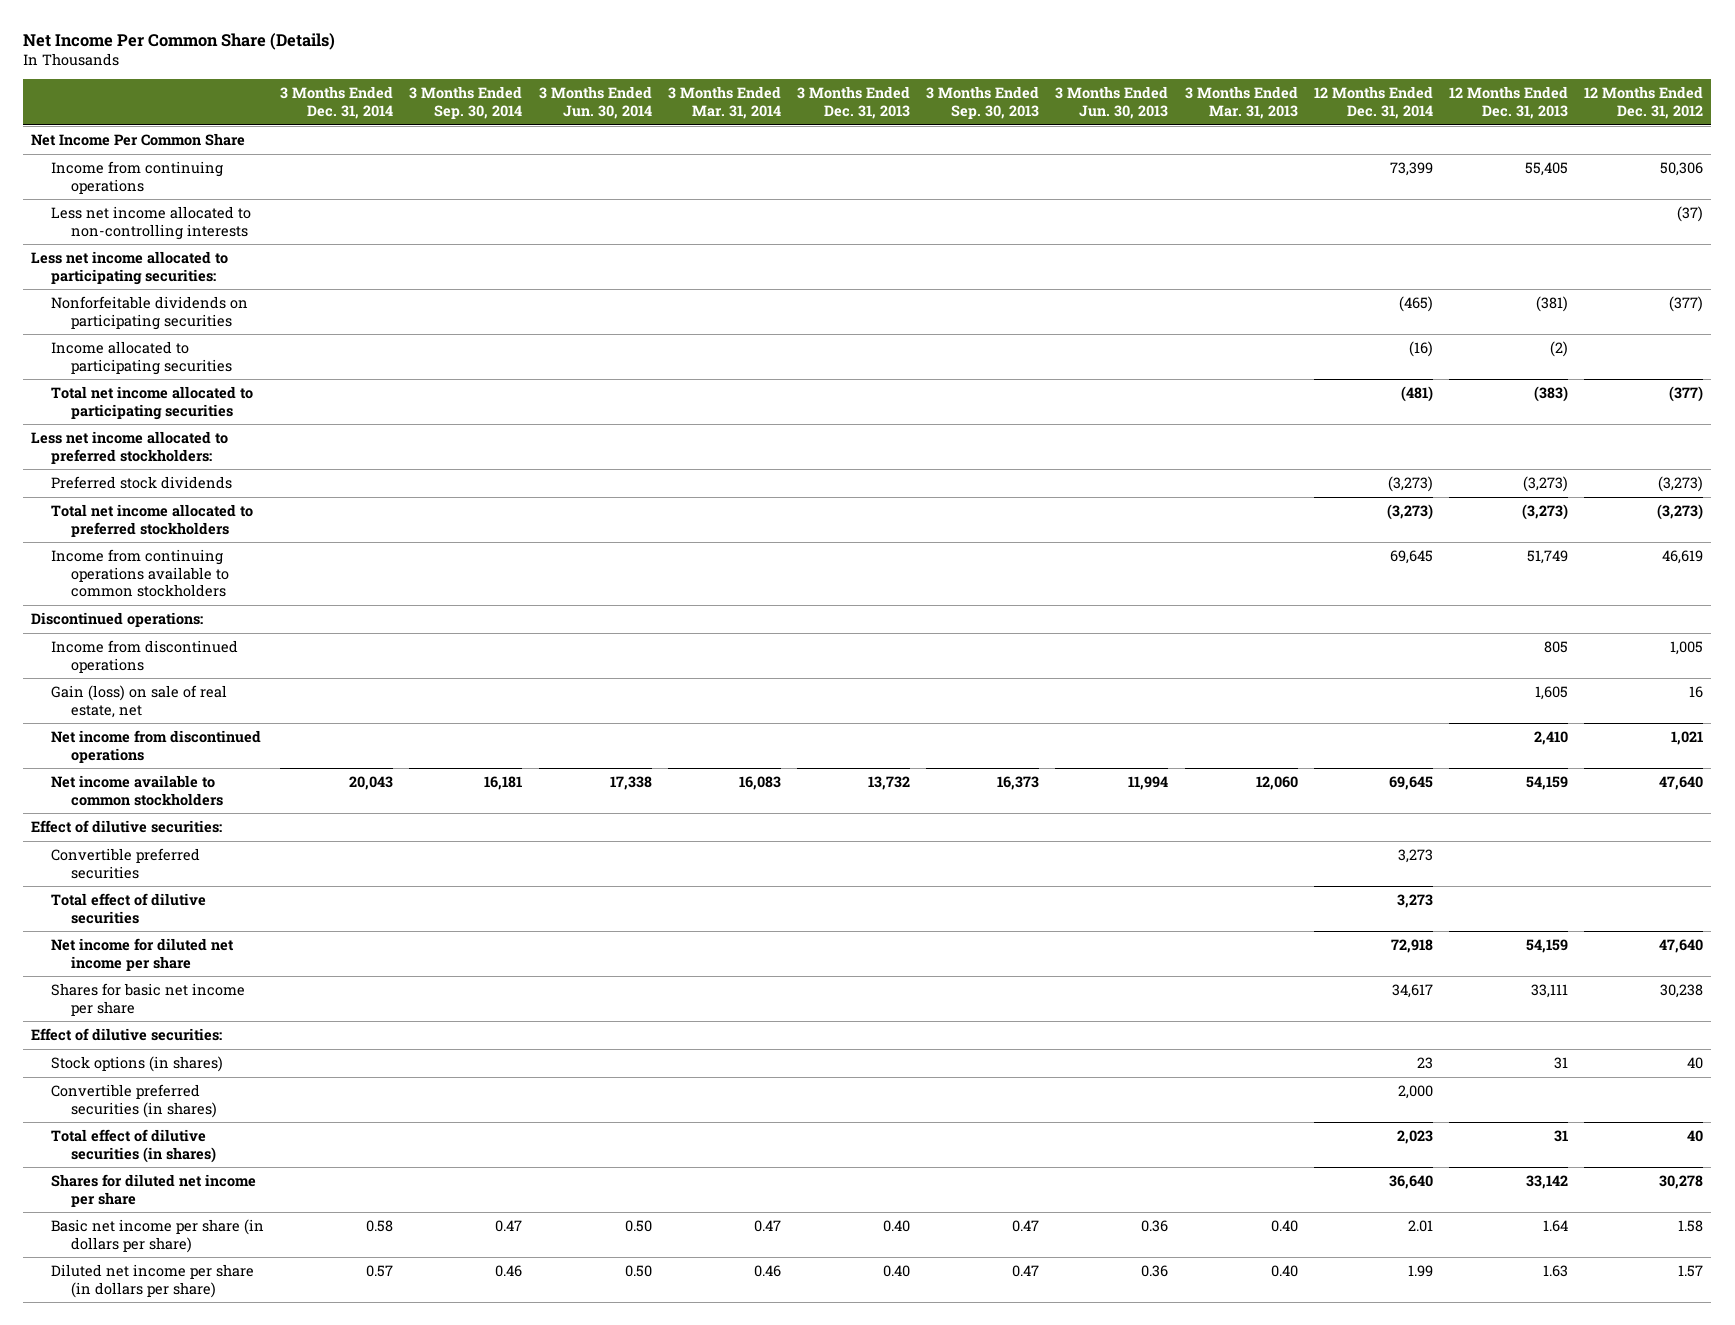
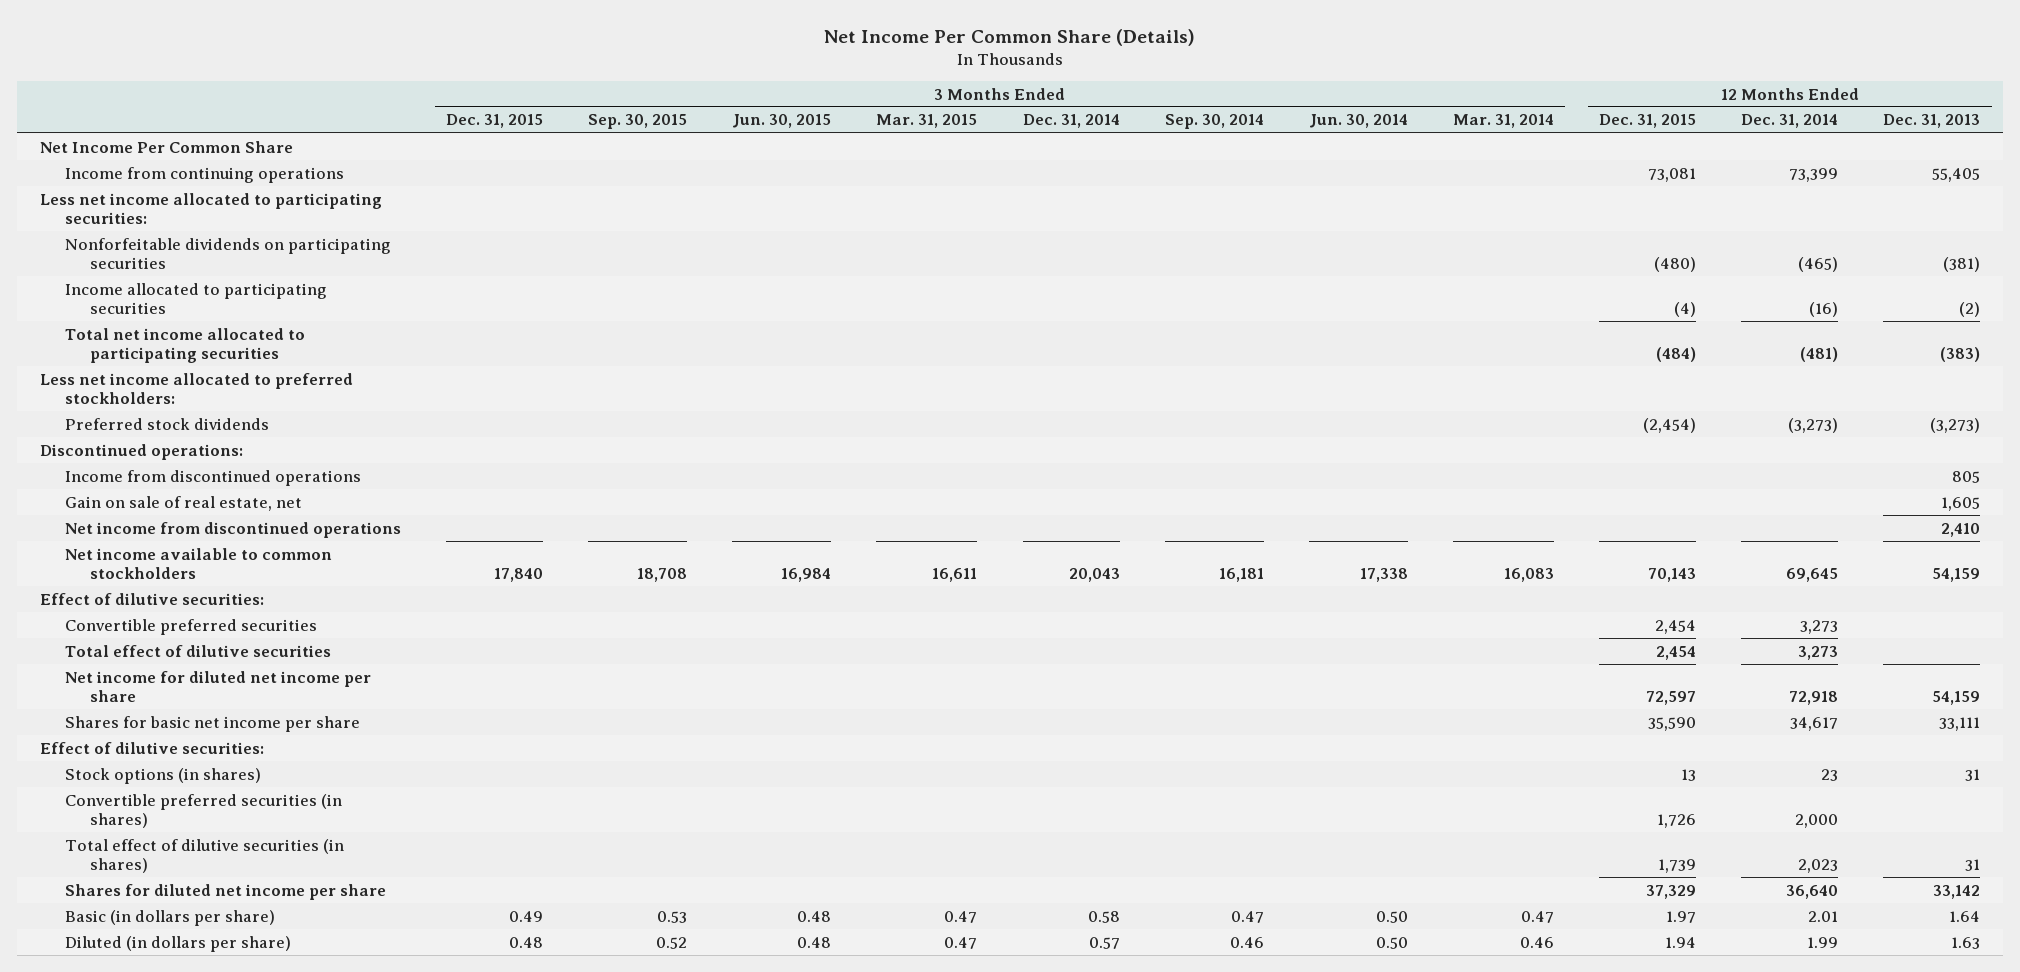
- | 3 Months Ended Dec. 31, 2014 | 3 Months Ended Sep. 30, 2014 | 3 Months Ended Jun. 30, 2014 | 3 Months Ended Mar. 31, 2014 | 3 Months Ended Dec. 31, 2013 | 3 Months Ended Sep. 30, 2013 | 3 Months Ended Jun. 30, 2013 | 3 Months Ended Mar. 31, 2013 | 12 Months Ended Dec. 31, 2014 | 12 Months Ended Dec. 31, 2013 | 12 Months Ended Dec. 31, 2012
+ | 3 Months Ended Dec. 31, 2015 | 3 Months Ended Sep. 30, 2015 | 3 Months Ended Jun. 30, 2015 | 3 Months Ended Mar. 31, 2015 | 3 Months Ended Dec. 31, 2014 | 3 Months Ended Sep. 30, 2014 | 3 Months Ended Jun. 30, 2014 | 3 Months Ended Mar. 31, 2014 | 12 Months Ended Dec. 31, 2015 | 12 Months Ended Dec. 31, 2014 | 12 Months Ended Dec. 31, 2013
- Less net income allocated to non-controlling interests | | | | | | | | | | | (37)
- Total net income allocated to preferred stockholders | | | | | | | | | (3,273) | (3,273) | (3,273)
- Income from continuing operations available to common stockholders | | | | | | | | | 69,645 | 51,749 | 46,619
- Gain (loss) on sale of real estate, net | | | | | | | | | | 1,605 | 16
+ Gain on sale of real estate, net | | | | | | | | | | | 1,605
- Basic net income per share (in dollars per share) | 0.58 | 0.47 | 0.50 | 0.47 | 0.40 | 0.47 | 0.36 | 0.40 | 2.01 | 1.64 | 1.58
- Diluted net income per share (in dollars per share) | 0.57 | 0.46 | 0.50 | 0.46 | 0.40 | 0.47 | 0.36 | 0.40 | 1.99 | 1.63 | 1.57
+ Basic (in dollars per share) | 0.49 | 0.53 | 0.48 | 0.47 | 0.58 | 0.47 | 0.50 | 0.47 | 1.97 | 2.01 | 1.64
+ Diluted (in dollars per share) | 0.48 | 0.52 | 0.48 | 0.47 | 0.57 | 0.46 | 0.50 | 0.46 | 1.94 | 1.99 | 1.63

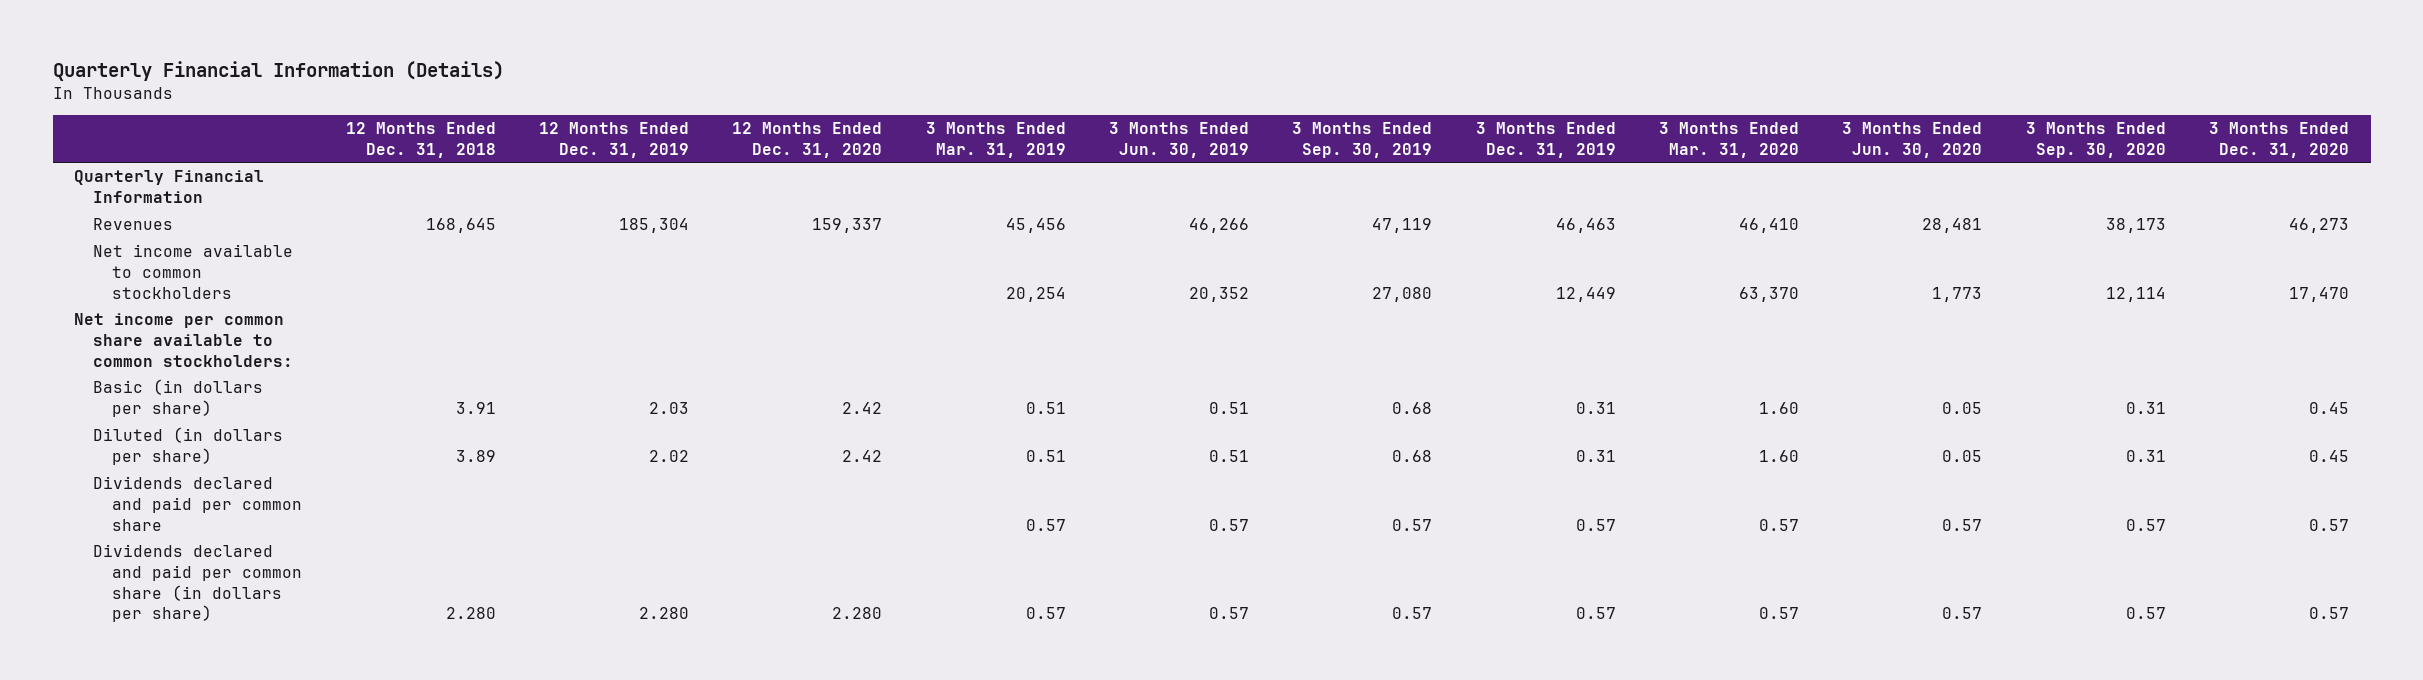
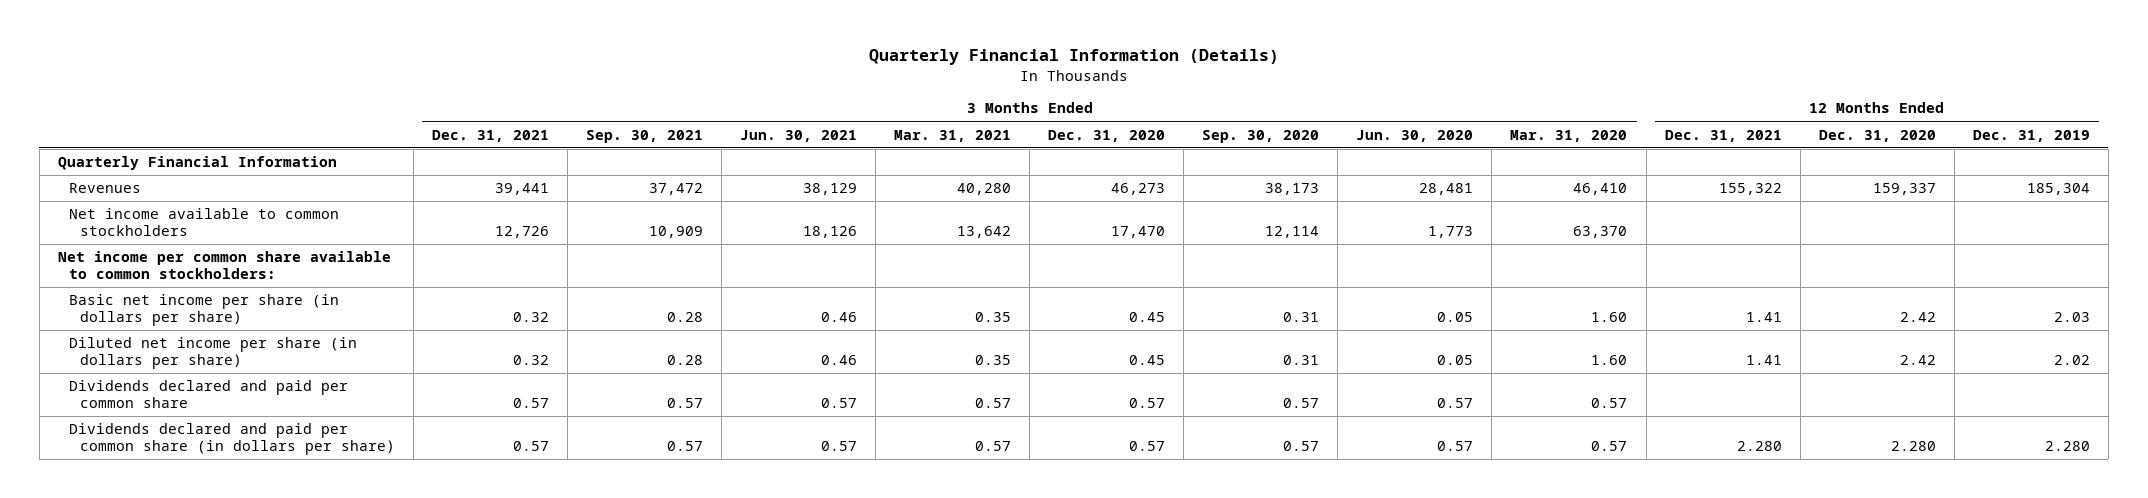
- | 12 Months Ended Dec. 31, 2018 | 12 Months Ended Dec. 31, 2019 | 12 Months Ended Dec. 31, 2020 | 3 Months Ended Mar. 31, 2019 | 3 Months Ended Jun. 30, 2019 | 3 Months Ended Sep. 30, 2019 | 3 Months Ended Dec. 31, 2019 | 3 Months Ended Mar. 31, 2020 | 3 Months Ended Jun. 30, 2020 | 3 Months Ended Sep. 30, 2020 | 3 Months Ended Dec. 31, 2020
+ | 3 Months Ended Dec. 31, 2021 | 3 Months Ended Sep. 30, 2021 | 3 Months Ended Jun. 30, 2021 | 3 Months Ended Mar. 31, 2021 | 3 Months Ended Dec. 31, 2020 | 3 Months Ended Sep. 30, 2020 | 3 Months Ended Jun. 30, 2020 | 3 Months Ended Mar. 31, 2020 | 12 Months Ended Dec. 31, 2021 | 12 Months Ended Dec. 31, 2020 | 12 Months Ended Dec. 31, 2019
- Basic (in dollars per share) | 3.91 | 2.03 | 2.42 | 0.51 | 0.51 | 0.68 | 0.31 | 1.60 | 0.05 | 0.31 | 0.45
- Diluted (in dollars per share) | 3.89 | 2.02 | 2.42 | 0.51 | 0.51 | 0.68 | 0.31 | 1.60 | 0.05 | 0.31 | 0.45
+ Basic net income per share (in dollars per share) | 0.32 | 0.28 | 0.46 | 0.35 | 0.45 | 0.31 | 0.05 | 1.60 | 1.41 | 2.42 | 2.03
+ Diluted net income per share (in dollars per share) | 0.32 | 0.28 | 0.46 | 0.35 | 0.45 | 0.31 | 0.05 | 1.60 | 1.41 | 2.42 | 2.02

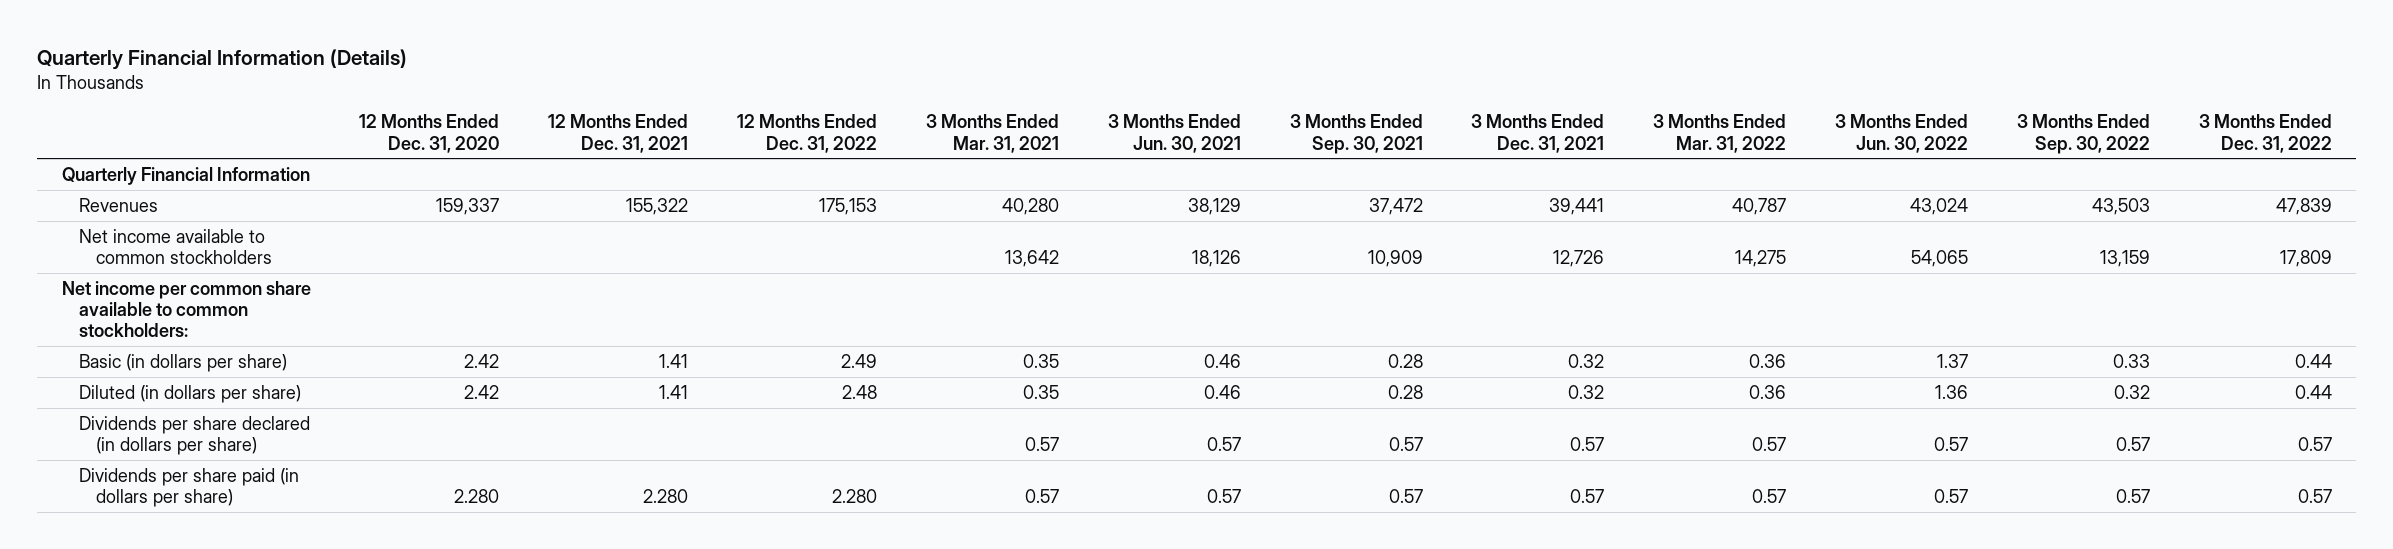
- | 3 Months Ended Dec. 31, 2021 | 3 Months Ended Sep. 30, 2021 | 3 Months Ended Jun. 30, 2021 | 3 Months Ended Mar. 31, 2021 | 3 Months Ended Dec. 31, 2020 | 3 Months Ended Sep. 30, 2020 | 3 Months Ended Jun. 30, 2020 | 3 Months Ended Mar. 31, 2020 | 12 Months Ended Dec. 31, 2021 | 12 Months Ended Dec. 31, 2020 | 12 Months Ended Dec. 31, 2019
+ | 12 Months Ended Dec. 31, 2020 | 12 Months Ended Dec. 31, 2021 | 12 Months Ended Dec. 31, 2022 | 3 Months Ended Mar. 31, 2021 | 3 Months Ended Jun. 30, 2021 | 3 Months Ended Sep. 30, 2021 | 3 Months Ended Dec. 31, 2021 | 3 Months Ended Mar. 31, 2022 | 3 Months Ended Jun. 30, 2022 | 3 Months Ended Sep. 30, 2022 | 3 Months Ended Dec. 31, 2022
- Basic net income per share (in dollars per share) | 0.32 | 0.28 | 0.46 | 0.35 | 0.45 | 0.31 | 0.05 | 1.60 | 1.41 | 2.42 | 2.03
- Diluted net income per share (in dollars per share) | 0.32 | 0.28 | 0.46 | 0.35 | 0.45 | 0.31 | 0.05 | 1.60 | 1.41 | 2.42 | 2.02
- Dividends declared and paid per common share | 0.57 | 0.57 | 0.57 | 0.57 | 0.57 | 0.57 | 0.57 | 0.57 | | |
- Dividends declared and paid per common share (in dollars per share) | 0.57 | 0.57 | 0.57 | 0.57 | 0.57 | 0.57 | 0.57 | 0.57 | 2.280 | 2.280 | 2.280
+ Basic (in dollars per share) | 2.42 | 1.41 | 2.49 | 0.35 | 0.46 | 0.28 | 0.32 | 0.36 | 1.37 | 0.33 | 0.44
+ Diluted (in dollars per share) | 2.42 | 1.41 | 2.48 | 0.35 | 0.46 | 0.28 | 0.32 | 0.36 | 1.36 | 0.32 | 0.44
+ Dividends per share declared (in dollars per share) | | | | 0.57 | 0.57 | 0.57 | 0.57 | 0.57 | 0.57 | 0.57 | 0.57
+ Dividends per share paid (in dollars per share) | 2.280 | 2.280 | 2.280 | 0.57 | 0.57 | 0.57 | 0.57 | 0.57 | 0.57 | 0.57 | 0.57

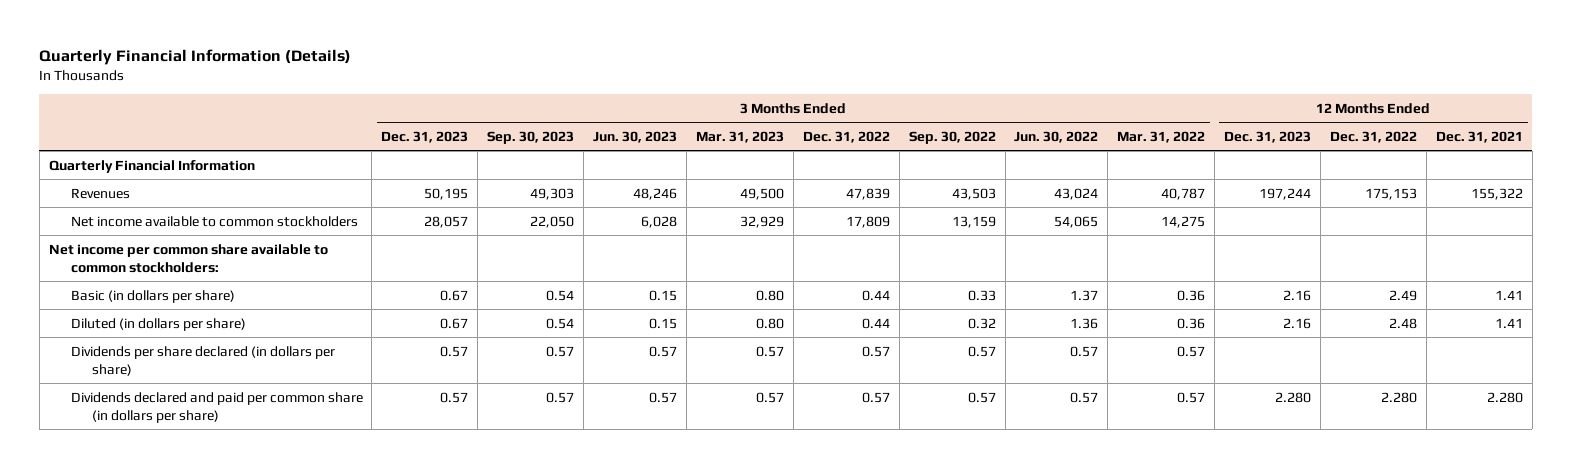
- | 12 Months Ended Dec. 31, 2020 | 12 Months Ended Dec. 31, 2021 | 12 Months Ended Dec. 31, 2022 | 3 Months Ended Mar. 31, 2021 | 3 Months Ended Jun. 30, 2021 | 3 Months Ended Sep. 30, 2021 | 3 Months Ended Dec. 31, 2021 | 3 Months Ended Mar. 31, 2022 | 3 Months Ended Jun. 30, 2022 | 3 Months Ended Sep. 30, 2022 | 3 Months Ended Dec. 31, 2022
+ | 3 Months Ended Dec. 31, 2023 | 3 Months Ended Sep. 30, 2023 | 3 Months Ended Jun. 30, 2023 | 3 Months Ended Mar. 31, 2023 | 3 Months Ended Dec. 31, 2022 | 3 Months Ended Sep. 30, 2022 | 3 Months Ended Jun. 30, 2022 | 3 Months Ended Mar. 31, 2022 | 12 Months Ended Dec. 31, 2023 | 12 Months Ended Dec. 31, 2022 | 12 Months Ended Dec. 31, 2021
- Dividends per share paid (in dollars per share) | 2.280 | 2.280 | 2.280 | 0.57 | 0.57 | 0.57 | 0.57 | 0.57 | 0.57 | 0.57 | 0.57
+ Dividends declared and paid per common share (in dollars per share) | 0.57 | 0.57 | 0.57 | 0.57 | 0.57 | 0.57 | 0.57 | 0.57 | 2.280 | 2.280 | 2.280

